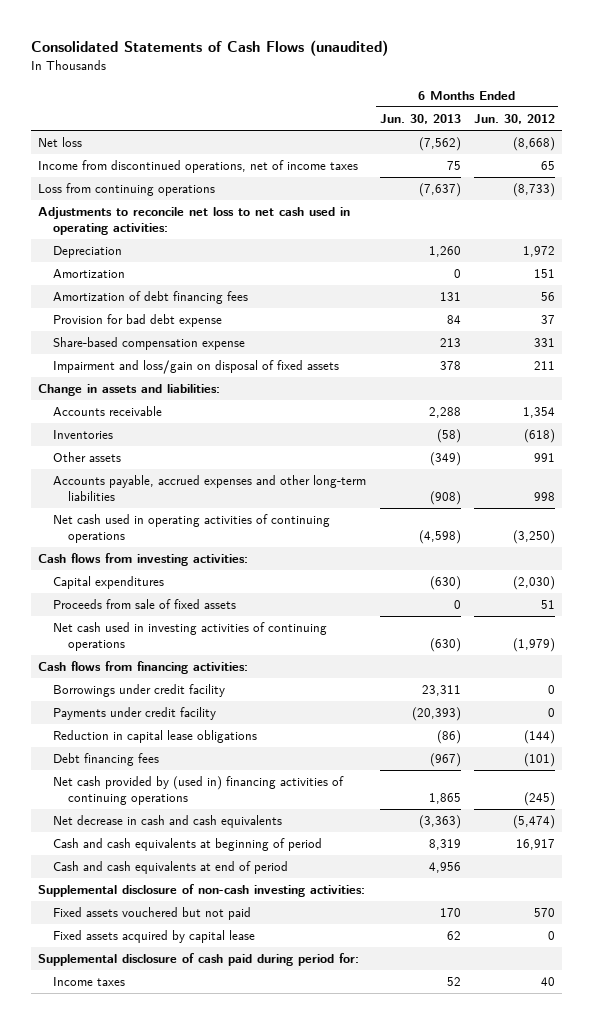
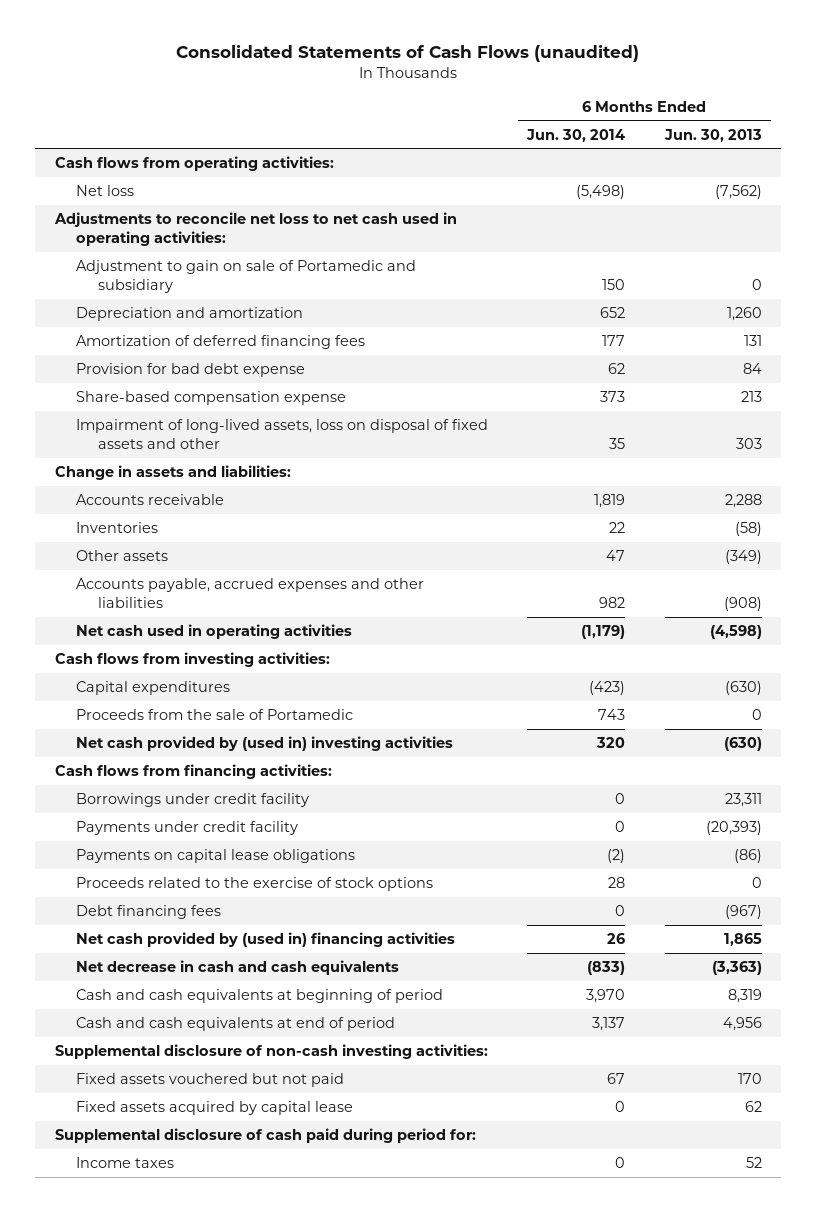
- | 6 Months Ended Jun. 30, 2013 | 6 Months Ended Jun. 30, 2012
+ | 6 Months Ended Jun. 30, 2014 | 6 Months Ended Jun. 30, 2013
+ Cash flows from operating activities:
- Income from discontinued operations, net of income taxes | 75 | 65
- Loss from continuing operations | (7,637) | (8,733)
- Depreciation | 1,260 | 1,972
- Amortization | 0 | 151
- Amortization of debt financing fees | 131 | 56
+ Adjustment to gain on sale of Portamedic and subsidiary | 150 | 0
+ Depreciation and amortization | 652 | 1,260
+ Amortization of deferred financing fees | 177 | 131
- Impairment and loss/gain on disposal of fixed assets | 378 | 211
+ Impairment of long-lived assets, loss on disposal of fixed assets and other | 35 | 303
- Accounts payable, accrued expenses and other long-term liabilities | (908) | 998
- Net cash used in operating activities of continuing operations | (4,598) | (3,250)
+ Accounts payable, accrued expenses and other liabilities | 982 | (908)
+ Net cash used in operating activities | (1,179) | (4,598)
- Proceeds from sale of fixed assets | 0 | 51
- Net cash used in investing activities of continuing operations | (630) | (1,979)
+ Proceeds from the sale of Portamedic | 743 | 0
+ Net cash provided by (used in) investing activities | 320 | (630)
- Reduction in capital lease obligations | (86) | (144)
+ Payments on capital lease obligations | (2) | (86)
+ Proceeds related to the exercise of stock options | 28 | 0
- Net cash provided by (used in) financing activities of continuing operations | 1,865 | (245)
+ Net cash provided by (used in) financing activities | 26 | 1,865

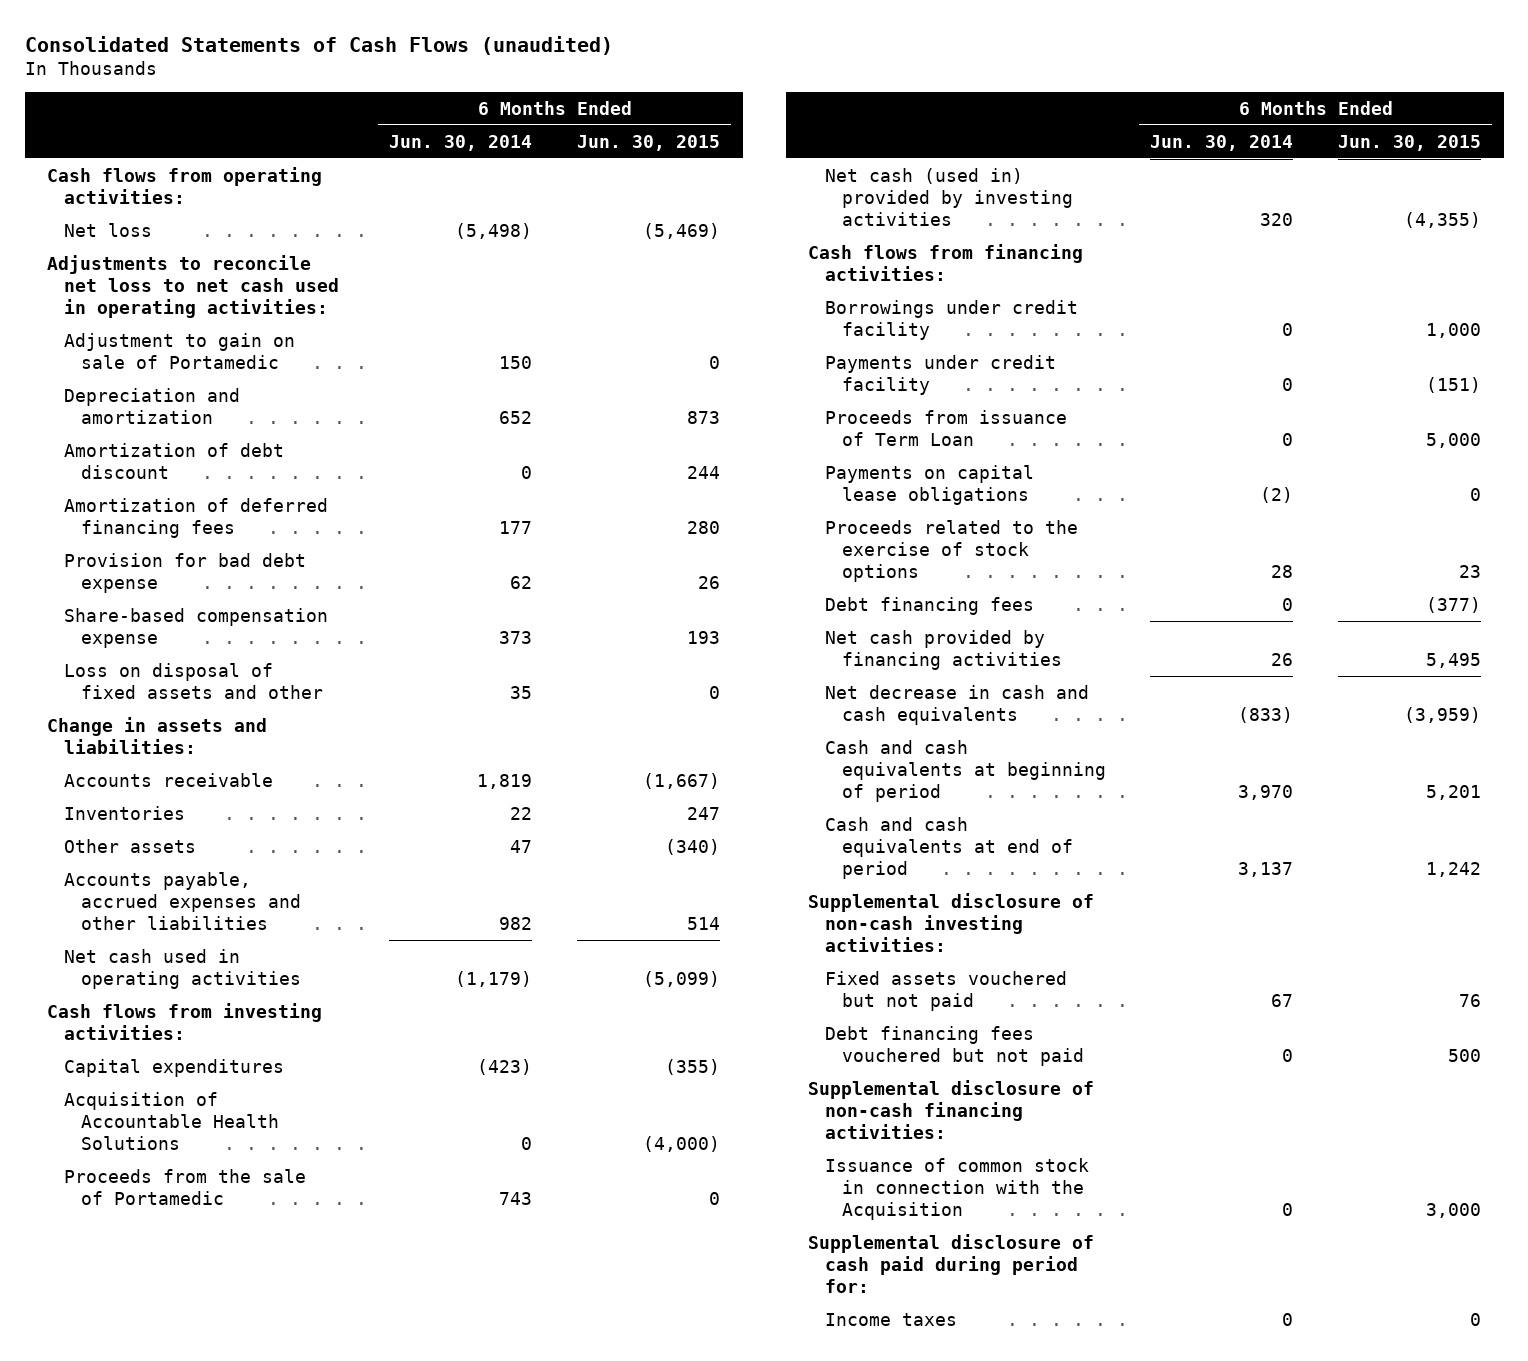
- | 6 Months Ended Jun. 30, 2014 | 6 Months Ended Jun. 30, 2013
+ | 6 Months Ended Jun. 30, 2014 | 6 Months Ended Jun. 30, 2015
- Adjustment to gain on sale of Portamedic and subsidiary | 150 | 0
+ Adjustment to gain on sale of Portamedic | 150 | 0
+ Amortization of debt discount | 0 | 244
- Impairment of long-lived assets, loss on disposal of fixed assets and other | 35 | 303
+ Loss on disposal of fixed assets and other | 35 | 0
+ Acquisition of Accountable Health Solutions | 0 | (4,000)
- Net cash provided by (used in) investing activities | 320 | (630)
+ Net cash (used in) provided by investing activities | 320 | (4,355)
+ Proceeds from issuance of Term Loan | 0 | 5,000
- Net cash provided by (used in) financing activities | 26 | 1,865
+ Net cash provided by financing activities | 26 | 5,495
- Fixed assets acquired by capital lease | 0 | 62
+ Debt financing fees vouchered but not paid | 0 | 500
+ Supplemental disclosure of non-cash financing activities:
+ Issuance of common stock in connection with the Acquisition | 0 | 3,000

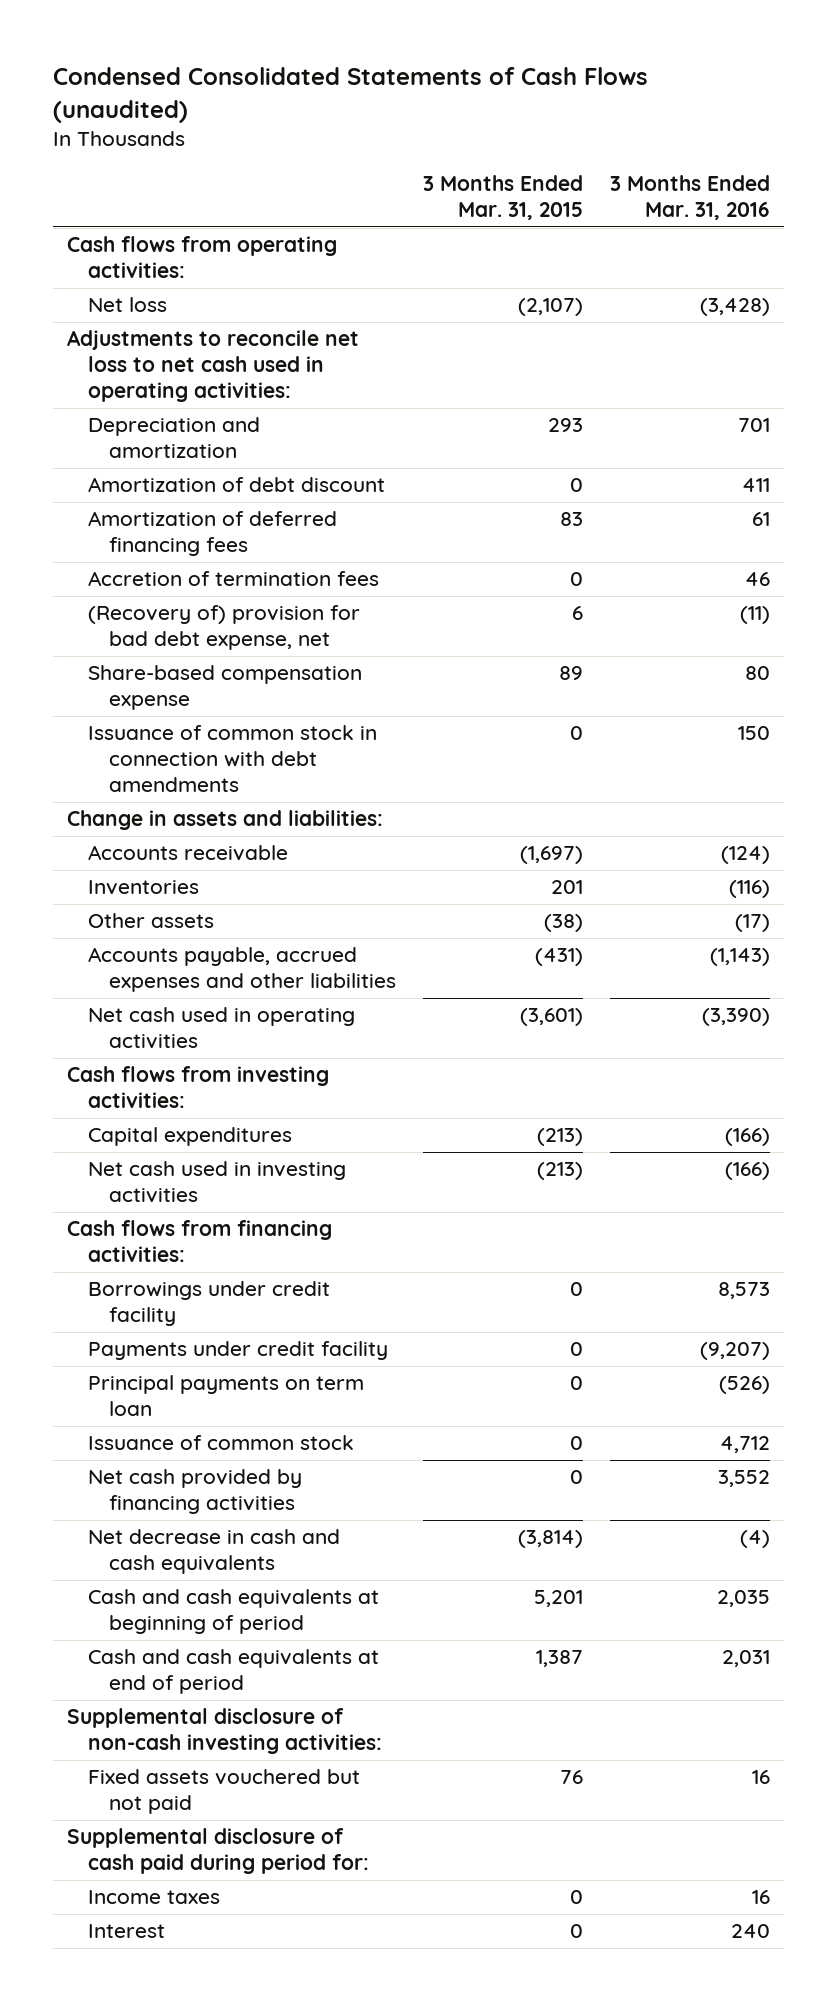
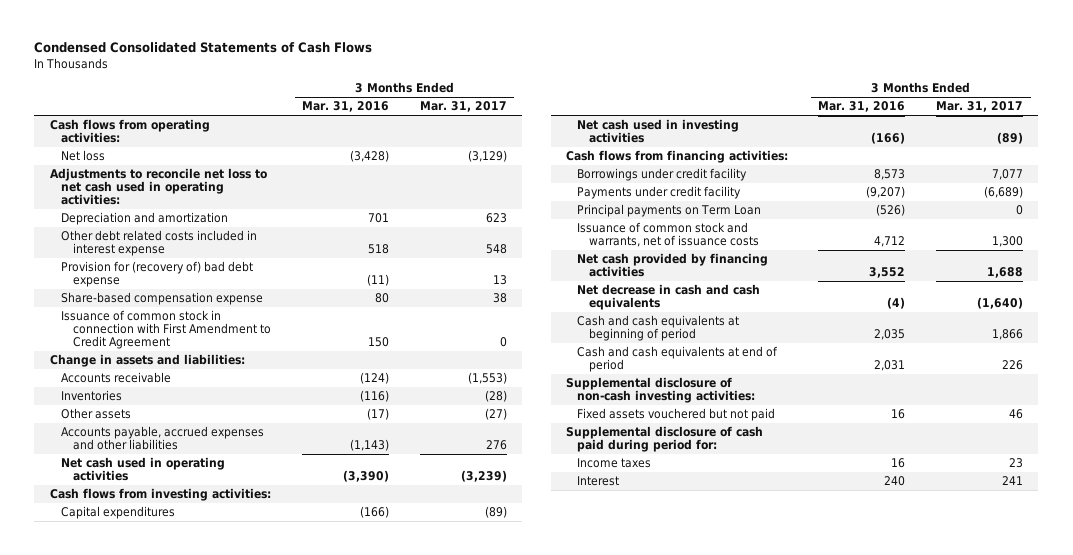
- Condensed Consolidated Statements of Cash Flows (unaudited)
+ Condensed Consolidated Statements of Cash Flows
- | 3 Months Ended Mar. 31, 2015 | 3 Months Ended Mar. 31, 2016
+ | 3 Months Ended Mar. 31, 2016 | 3 Months Ended Mar. 31, 2017
- Amortization of debt discount | 0 | 411
- Amortization of deferred financing fees | 83 | 61
- Accretion of termination fees | 0 | 46
- (Recovery of) provision for bad debt expense, net | 6 | (11)
+ Other debt related costs included in interest expense | 518 | 548
+ Provision for (recovery of) bad debt expense | (11) | 13
- Issuance of common stock in connection with debt amendments | 0 | 150
+ Issuance of common stock in connection with First Amendment to Credit Agreement | 150 | 0
- Principal payments on term loan | 0 | (526)
- Issuance of common stock | 0 | 4,712
+ Principal payments on Term Loan | (526) | 0
+ Issuance of common stock and warrants, net of issuance costs | 4,712 | 1,300

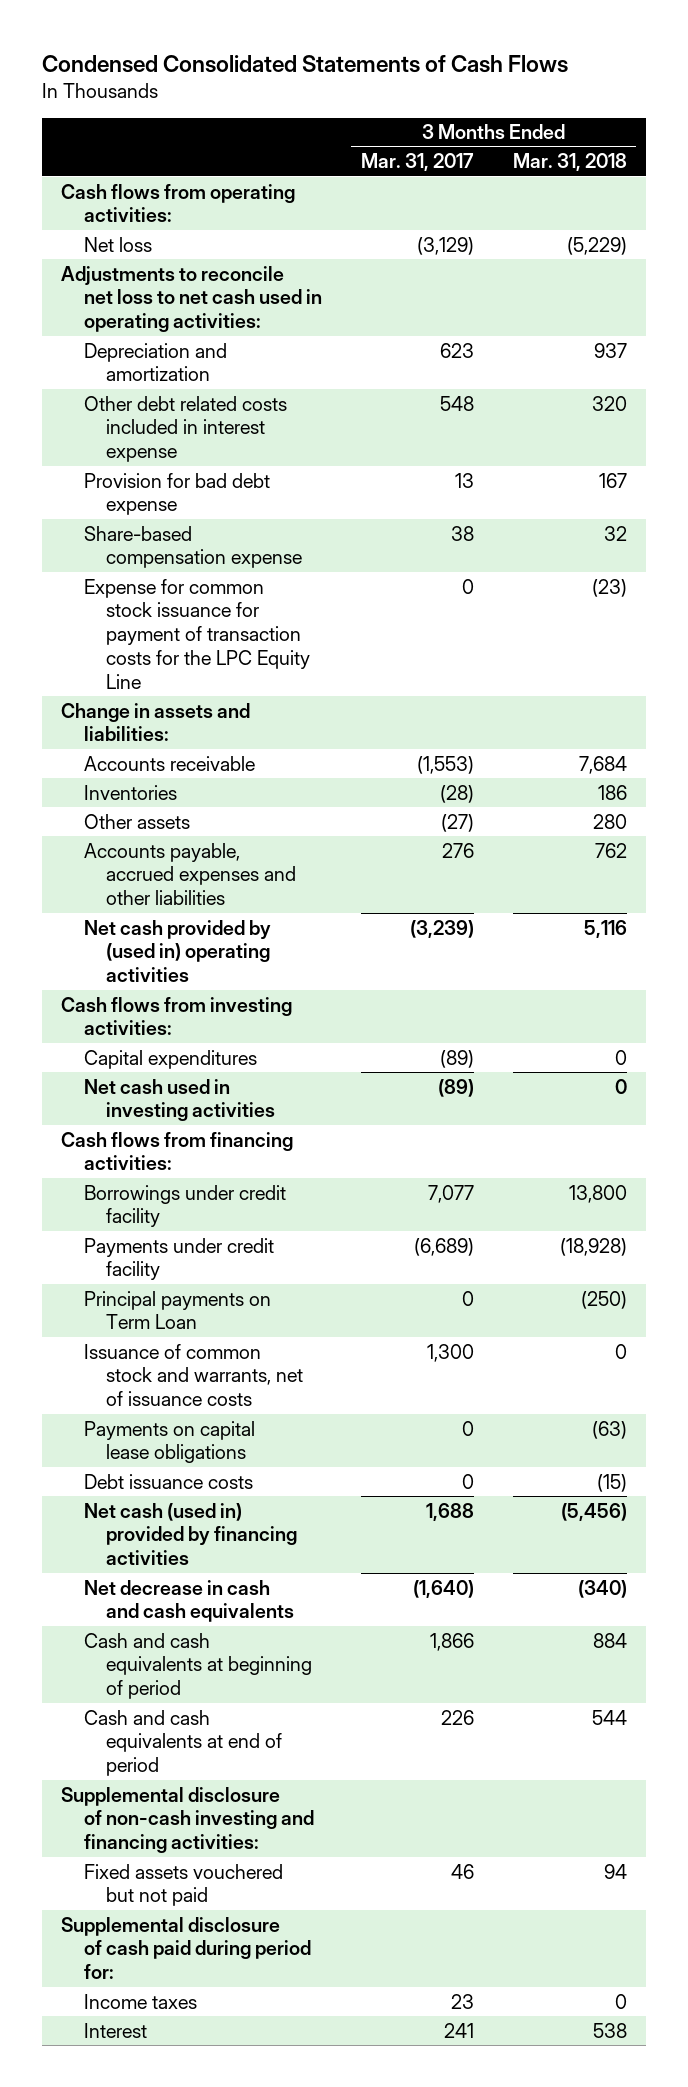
- | 3 Months Ended Mar. 31, 2016 | 3 Months Ended Mar. 31, 2017
+ | 3 Months Ended Mar. 31, 2017 | 3 Months Ended Mar. 31, 2018
- Provision for (recovery of) bad debt expense | (11) | 13
+ Provision for bad debt expense | 13 | 167
- Issuance of common stock in connection with First Amendment to Credit Agreement | 150 | 0
+ Expense for common stock issuance for payment of transaction costs for the LPC Equity Line | 0 | (23)
- Net cash used in operating activities | (3,390) | (3,239)
+ Net cash provided by (used in) operating activities | (3,239) | 5,116
- Net cash provided by financing activities | 3,552 | 1,688
+ Payments on capital lease obligations | 0 | (63)
+ Debt issuance costs | 0 | (15)
+ Net cash (used in) provided by financing activities | 1,688 | (5,456)
- Supplemental disclosure of non-cash investing activities:
+ Supplemental disclosure of non-cash investing and financing activities:

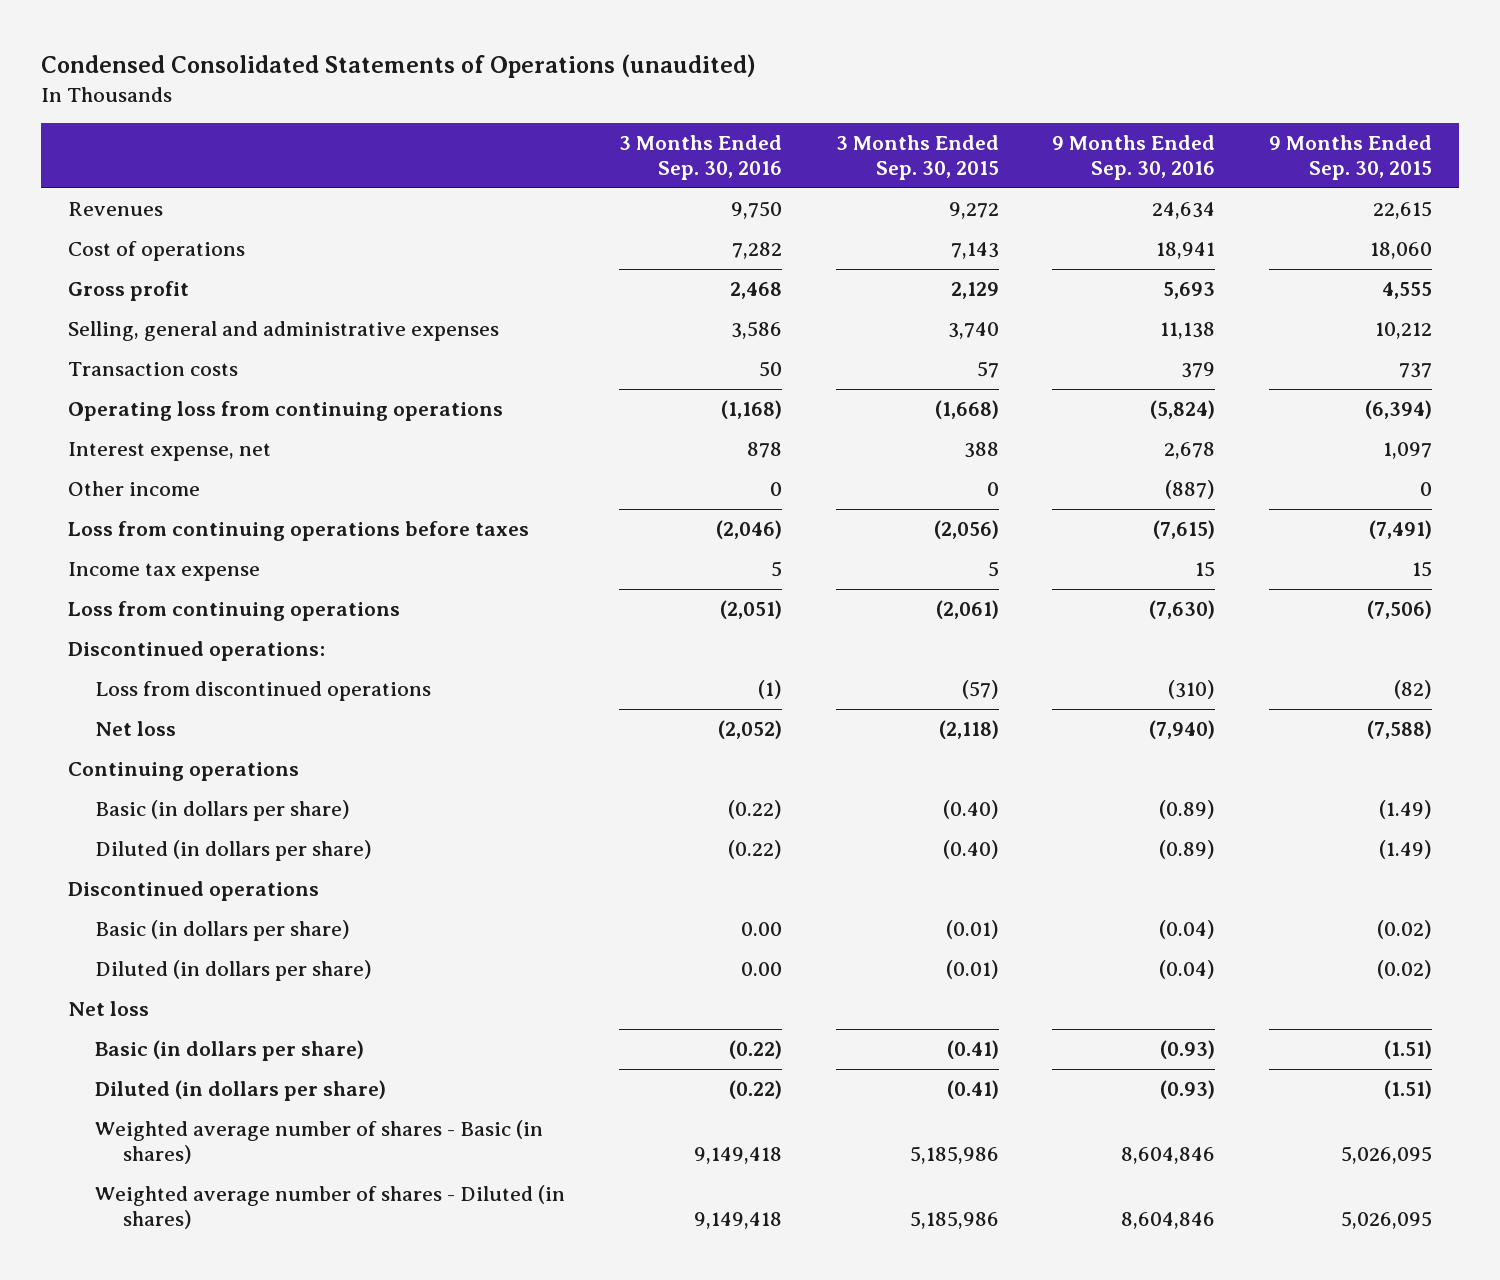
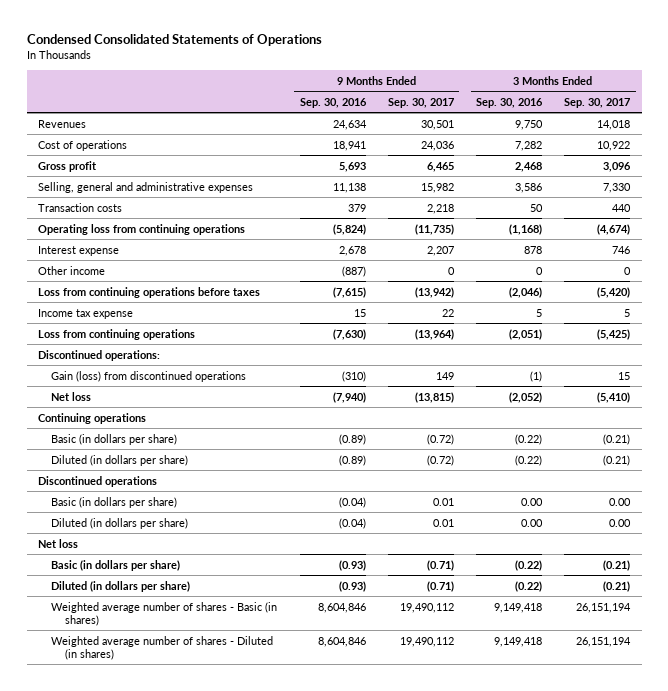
- Condensed Consolidated Statements of Operations (unaudited)
+ Condensed Consolidated Statements of Operations
- | 3 Months Ended Sep. 30, 2016 | 3 Months Ended Sep. 30, 2015 | 9 Months Ended Sep. 30, 2016 | 9 Months Ended Sep. 30, 2015
+ | 9 Months Ended Sep. 30, 2016 | 9 Months Ended Sep. 30, 2017 | 3 Months Ended Sep. 30, 2016 | 3 Months Ended Sep. 30, 2017
- Interest expense, net | 878 | 388 | 2,678 | 1,097
+ Interest expense | 2,678 | 2,207 | 878 | 746
- Loss from discontinued operations | (1) | (57) | (310) | (82)
+ Gain (loss) from discontinued operations | (310) | 149 | (1) | 15

